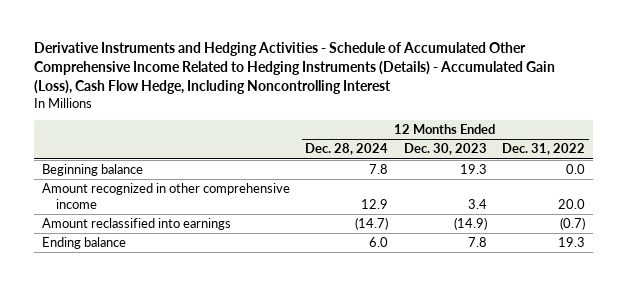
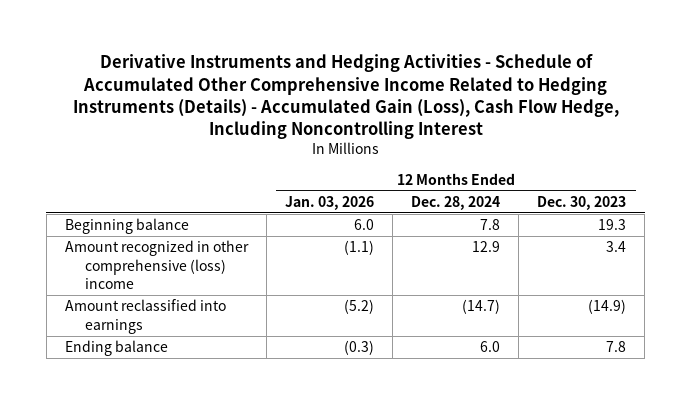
- | 12 Months Ended Dec. 28, 2024 | 12 Months Ended Dec. 30, 2023 | 12 Months Ended Dec. 31, 2022
+ | 12 Months Ended Jan. 03, 2026 | 12 Months Ended Dec. 28, 2024 | 12 Months Ended Dec. 30, 2023
- Amount recognized in other comprehensive income | 12.9 | 3.4 | 20.0
+ Amount recognized in other comprehensive (loss) income | (1.1) | 12.9 | 3.4

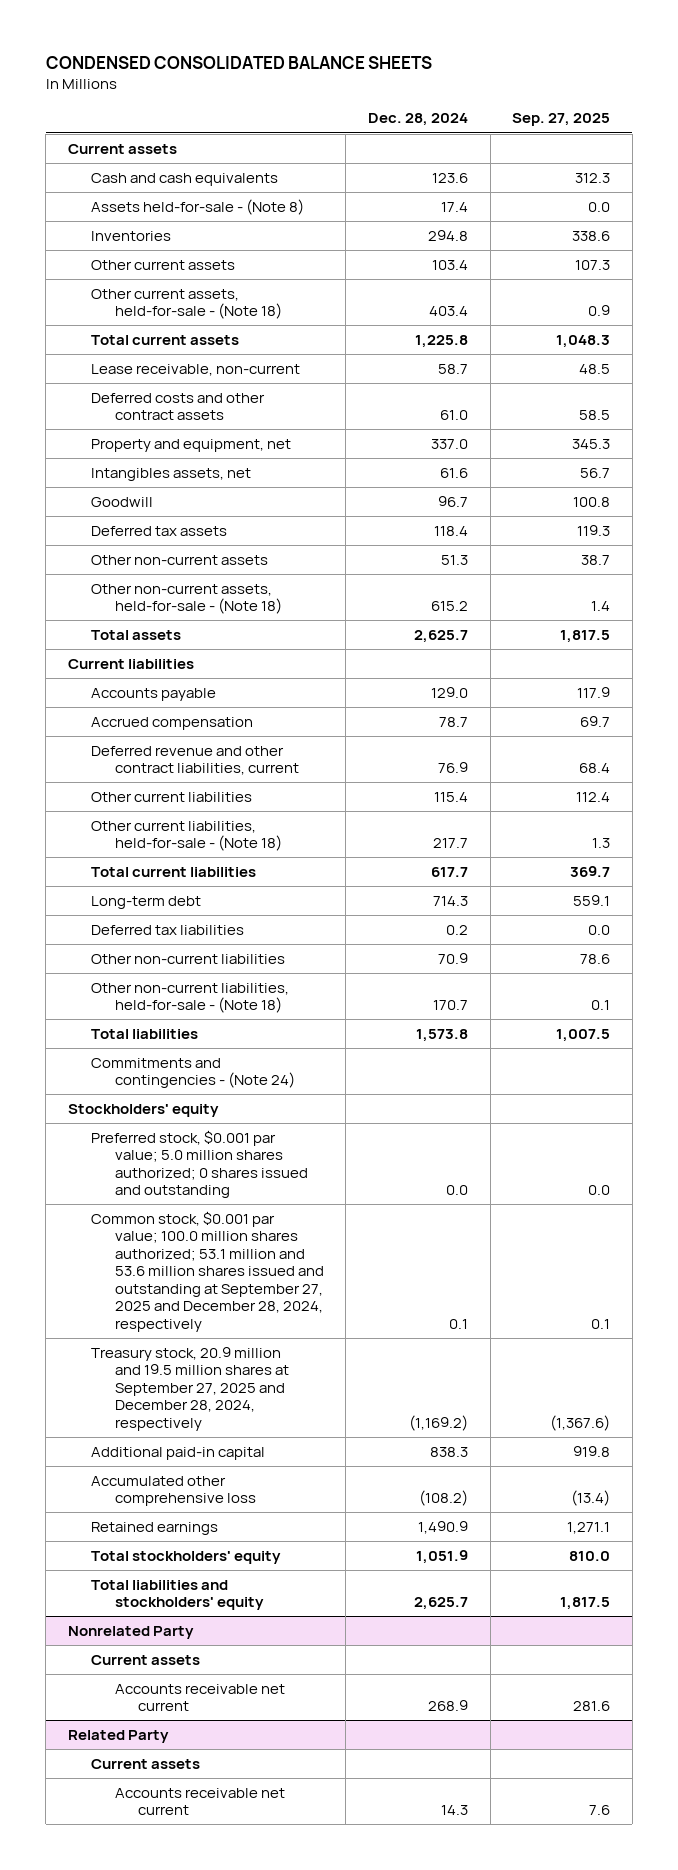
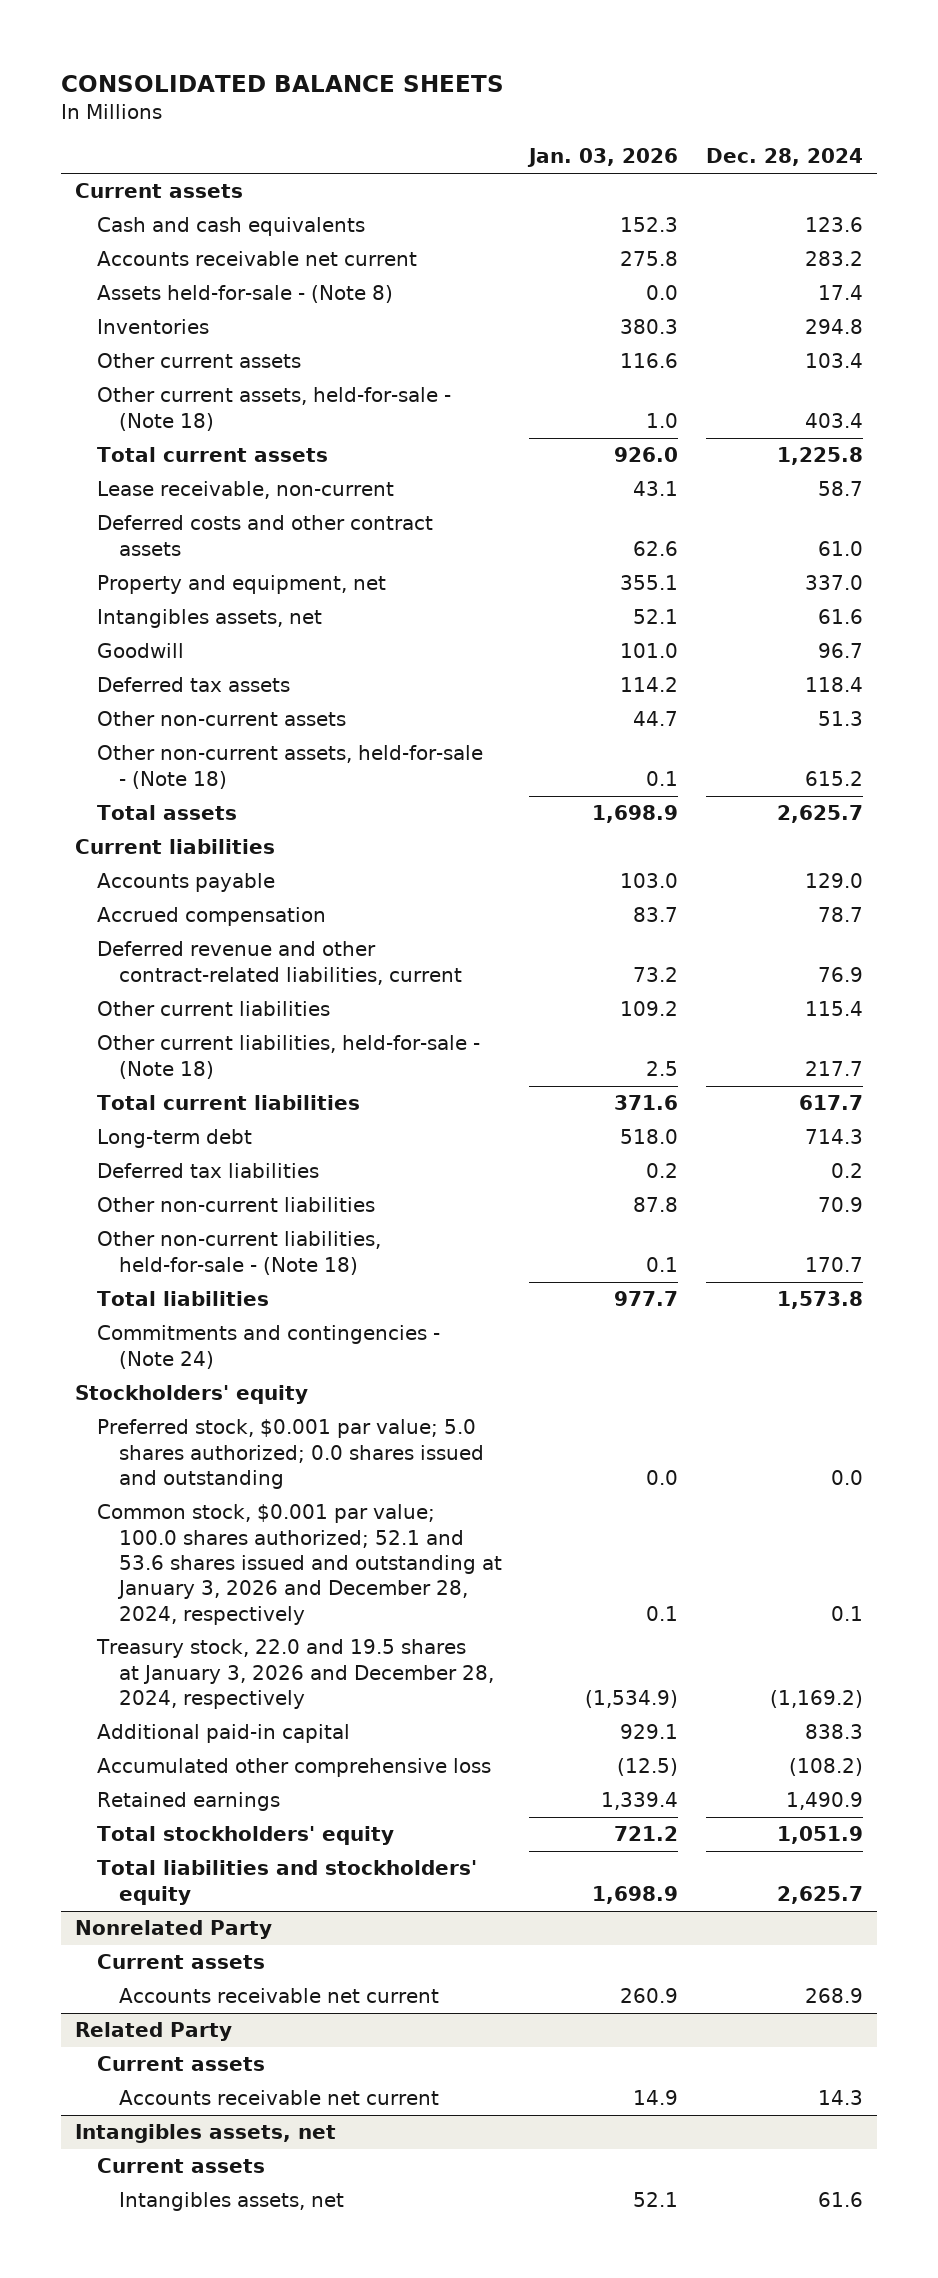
- CONDENSED CONSOLIDATED BALANCE SHEETS
+ CONSOLIDATED BALANCE SHEETS
- | Dec. 28, 2024 | Sep. 27, 2025
+ | Jan. 03, 2026 | Dec. 28, 2024
+ Accounts receivable net current | 275.8 | 283.2
- Deferred revenue and other contract liabilities, current | 76.9 | 68.4
+ Deferred revenue and other contract-related liabilities, current | 73.2 | 76.9
- Preferred stock, $0.001 par value; 5.0 million shares authorized; 0 shares issued and outstanding | 0.0 | 0.0
- Common stock, $0.001 par value; 100.0 million shares authorized; 53.1 million and 53.6 million shares issued and outstanding at September 27, 2025 and December 28, 2024, respectively | 0.1 | 0.1
- Treasury stock, 20.9 million and 19.5 million shares at September 27, 2025 and December 28, 2024, respectively | (1,169.2) | (1,367.6)
+ Preferred stock, $0.001 par value; 5.0 shares authorized; 0.0 shares issued and outstanding | 0.0 | 0.0
+ Common stock, $0.001 par value; 100.0 shares authorized; 52.1 and 53.6 shares issued and outstanding at January 3, 2026 and December 28, 2024, respectively | 0.1 | 0.1
+ Treasury stock, 22.0 and 19.5 shares at January 3, 2026 and December 28, 2024, respectively | (1,534.9) | (1,169.2)
+ Intangibles assets, net
+ Current assets
+ Intangibles assets, net | 52.1 | 61.6

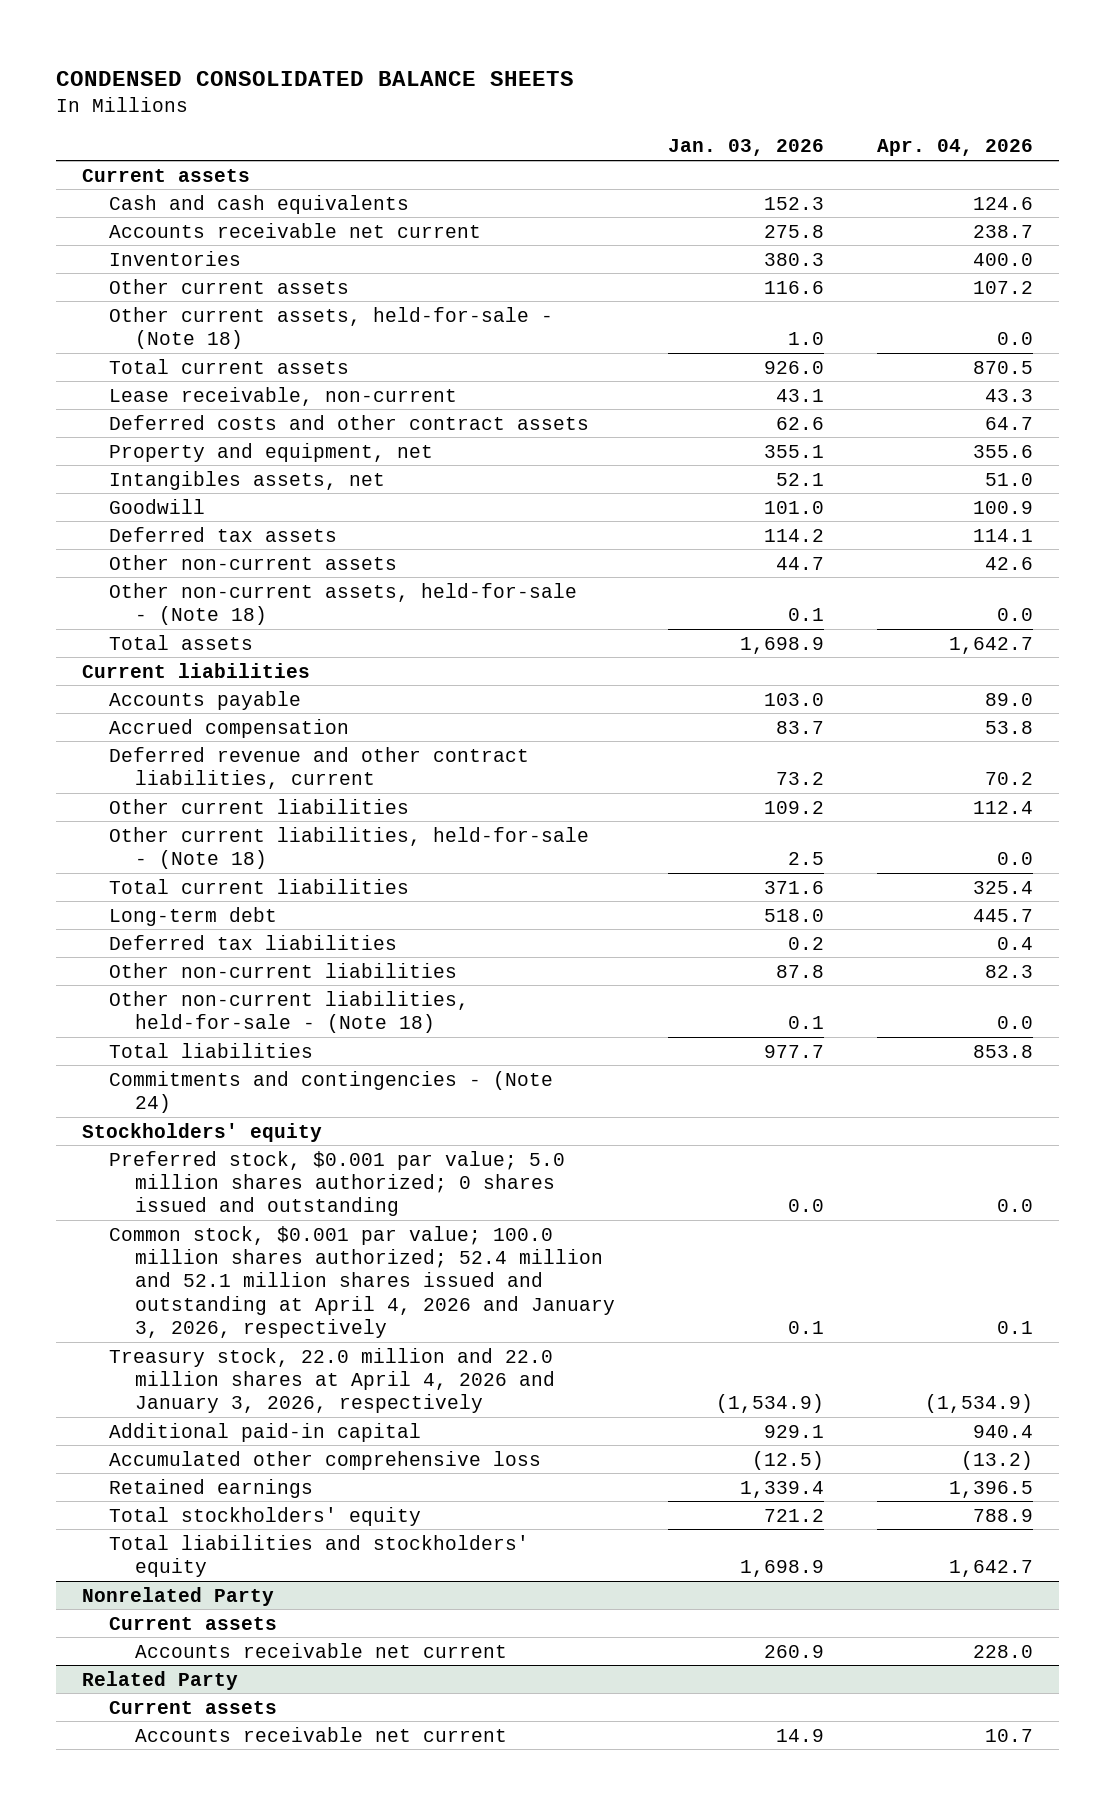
- CONSOLIDATED BALANCE SHEETS
+ CONDENSED CONSOLIDATED BALANCE SHEETS
- | Jan. 03, 2026 | Dec. 28, 2024
+ | Jan. 03, 2026 | Apr. 04, 2026
- Assets held-for-sale - (Note 8) | 0.0 | 17.4
- Deferred revenue and other contract-related liabilities, current | 73.2 | 76.9
+ Deferred revenue and other contract liabilities, current | 73.2 | 70.2
- Preferred stock, $0.001 par value; 5.0 shares authorized; 0.0 shares issued and outstanding | 0.0 | 0.0
- Common stock, $0.001 par value; 100.0 shares authorized; 52.1 and 53.6 shares issued and outstanding at January 3, 2026 and December 28, 2024, respectively | 0.1 | 0.1
- Treasury stock, 22.0 and 19.5 shares at January 3, 2026 and December 28, 2024, respectively | (1,534.9) | (1,169.2)
+ Preferred stock, $0.001 par value; 5.0 million shares authorized; 0 shares issued and outstanding | 0.0 | 0.0
+ Common stock, $0.001 par value; 100.0 million shares authorized; 52.4 million and 52.1 million shares issued and outstanding at April 4, 2026 and January 3, 2026, respectively | 0.1 | 0.1
+ Treasury stock, 22.0 million and 22.0 million shares at April 4, 2026 and January 3, 2026, respectively | (1,534.9) | (1,534.9)
- Intangibles assets, net
- Current assets
- Intangibles assets, net | 52.1 | 61.6

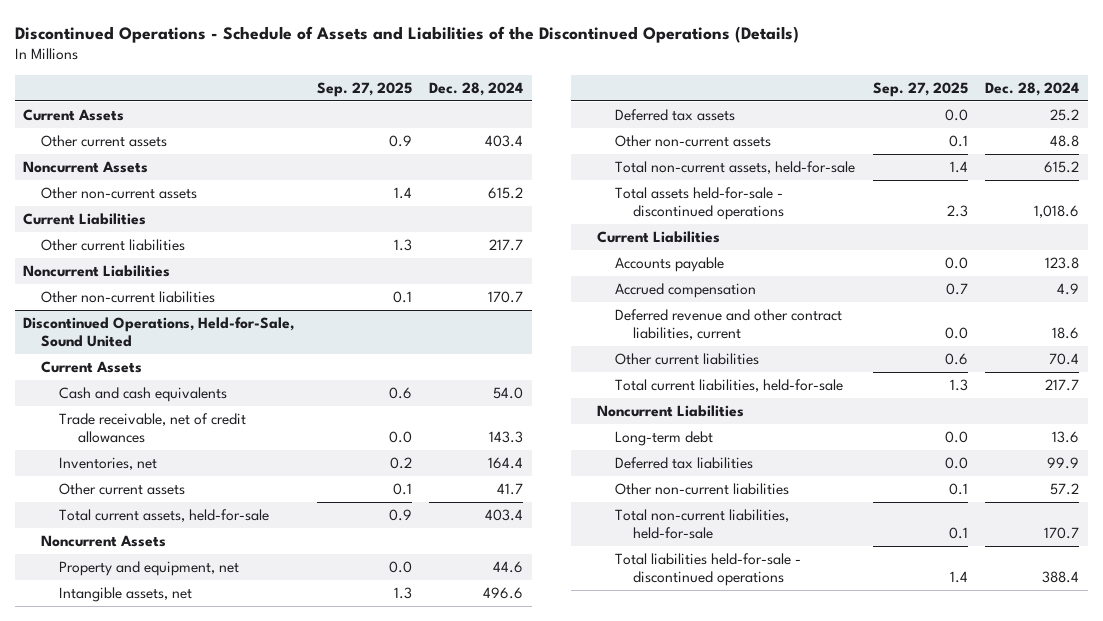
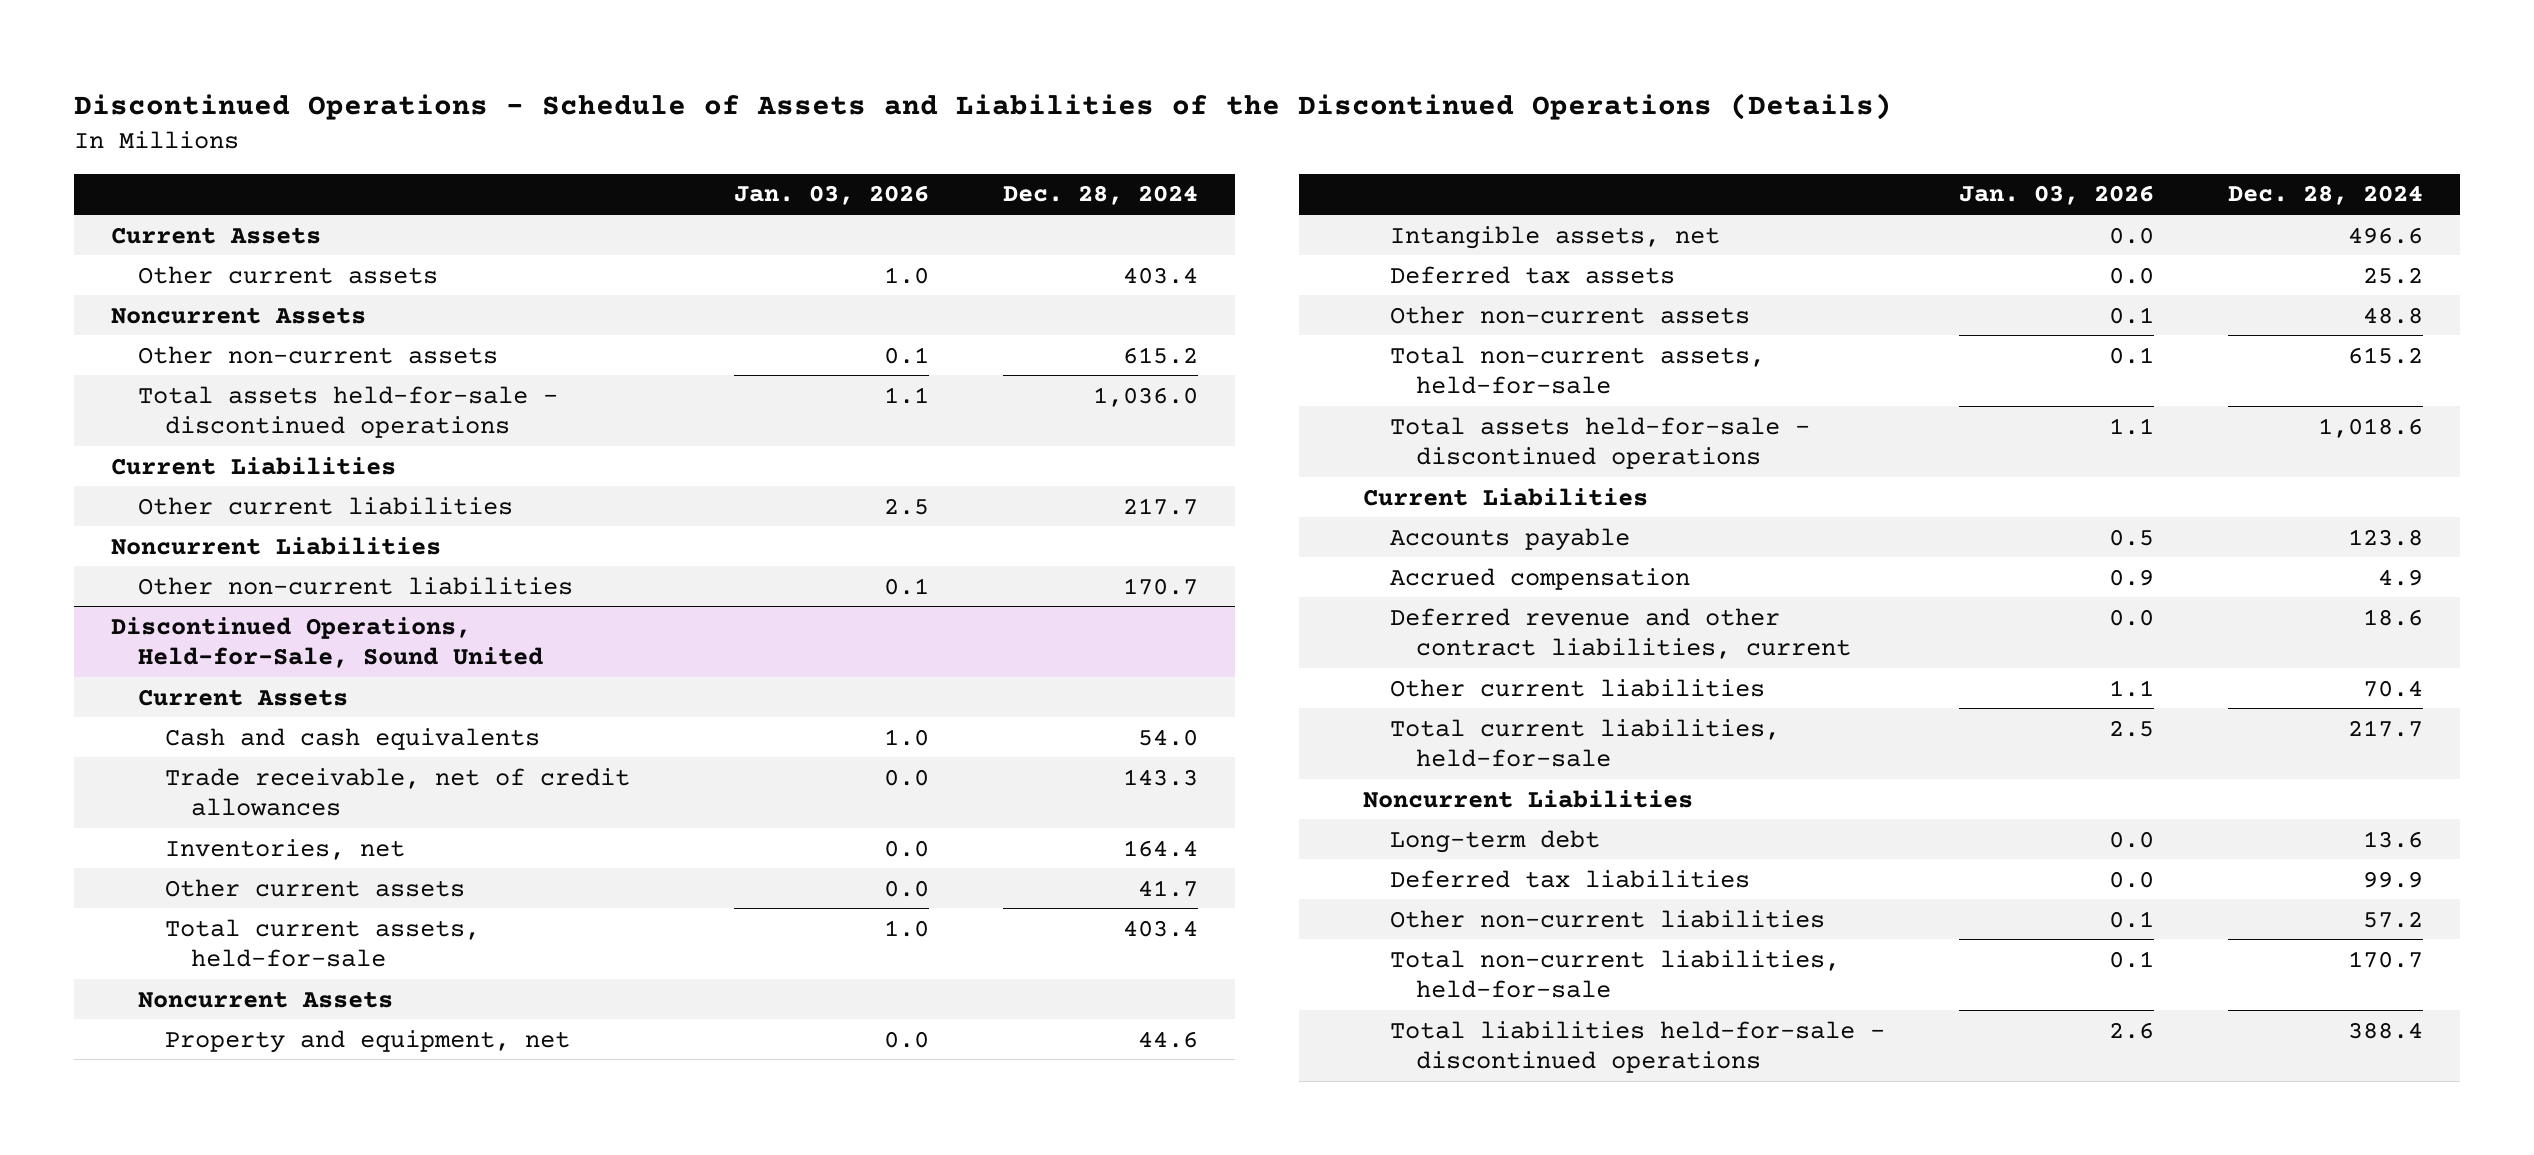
- | Sep. 27, 2025 | Dec. 28, 2024
+ | Jan. 03, 2026 | Dec. 28, 2024
+ Total assets held-for-sale - discontinued operations | 1.1 | 1,036.0

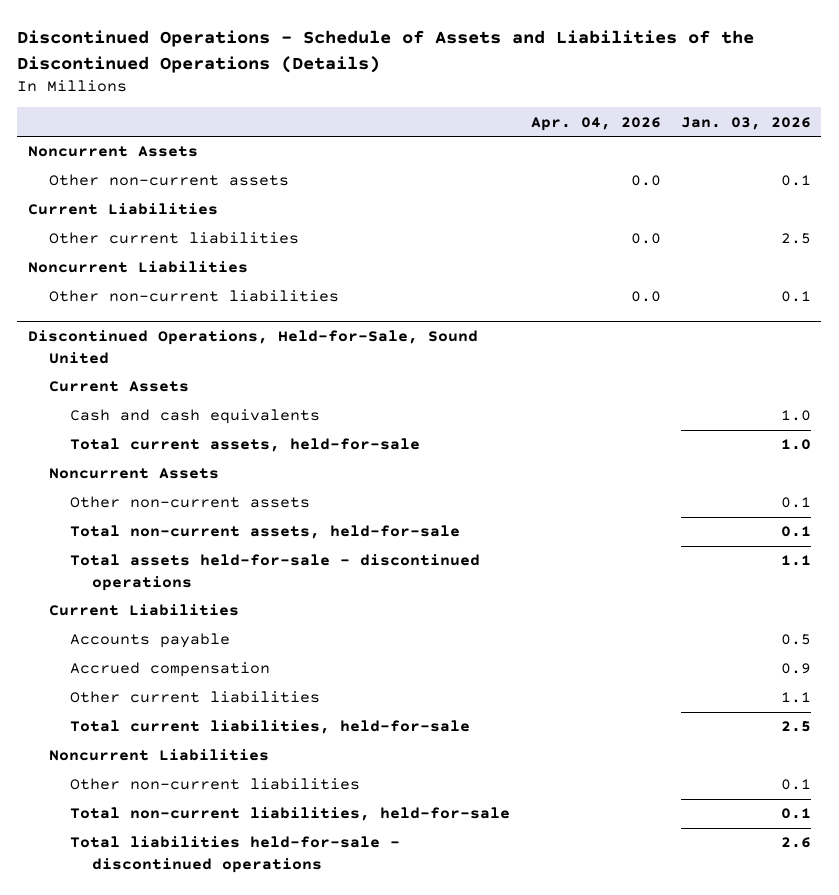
- | Jan. 03, 2026 | Dec. 28, 2024
+ | Apr. 04, 2026 | Jan. 03, 2026
- Current Assets
- Other current assets | 1.0 | 403.4
- Total assets held-for-sale - discontinued operations | 1.1 | 1,036.0
@ Discontinued Operations, Held-for-Sale, Sound United
- Trade receivable, net of credit allowances | 0.0 | 143.3
- Inventories, net | 0.0 | 164.4
- Other current assets | 0.0 | 41.7
- Property and equipment, net | 0.0 | 44.6
- Intangible assets, net | 0.0 | 496.6
- Deferred tax assets | 0.0 | 25.2
- Deferred revenue and other contract liabilities, current | 0.0 | 18.6
- Long-term debt | 0.0 | 13.6
- Deferred tax liabilities | 0.0 | 99.9

